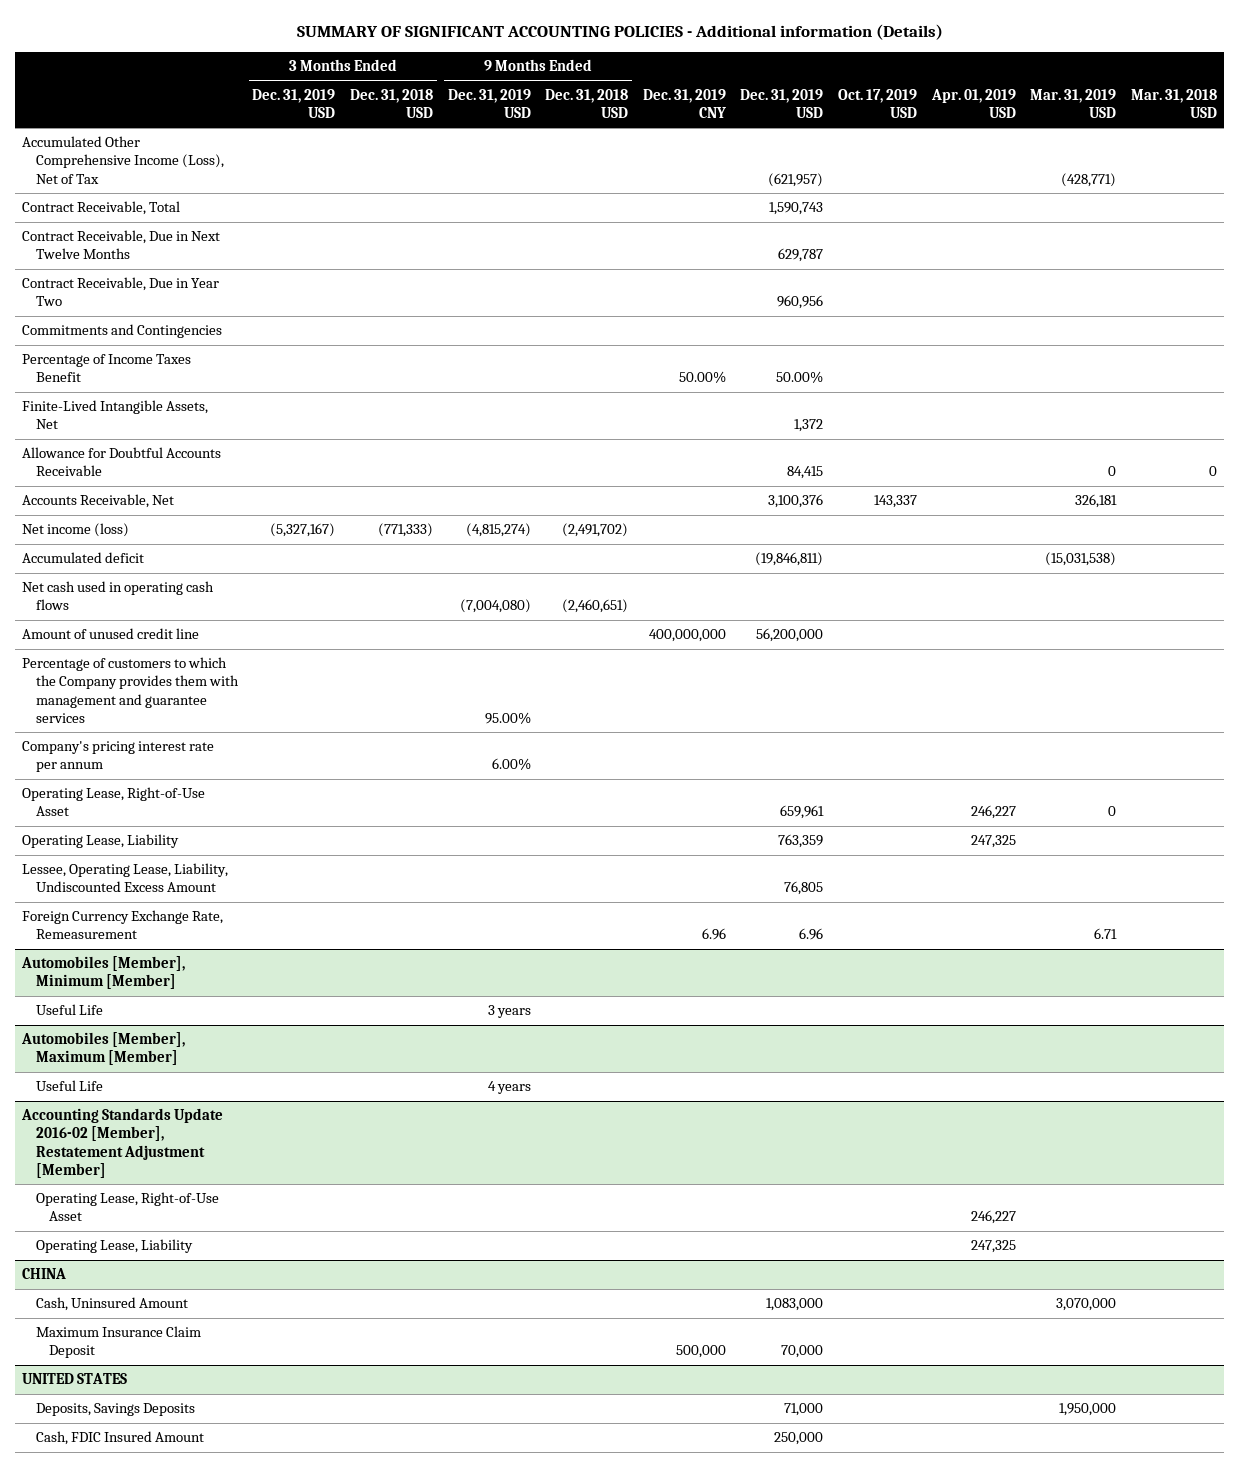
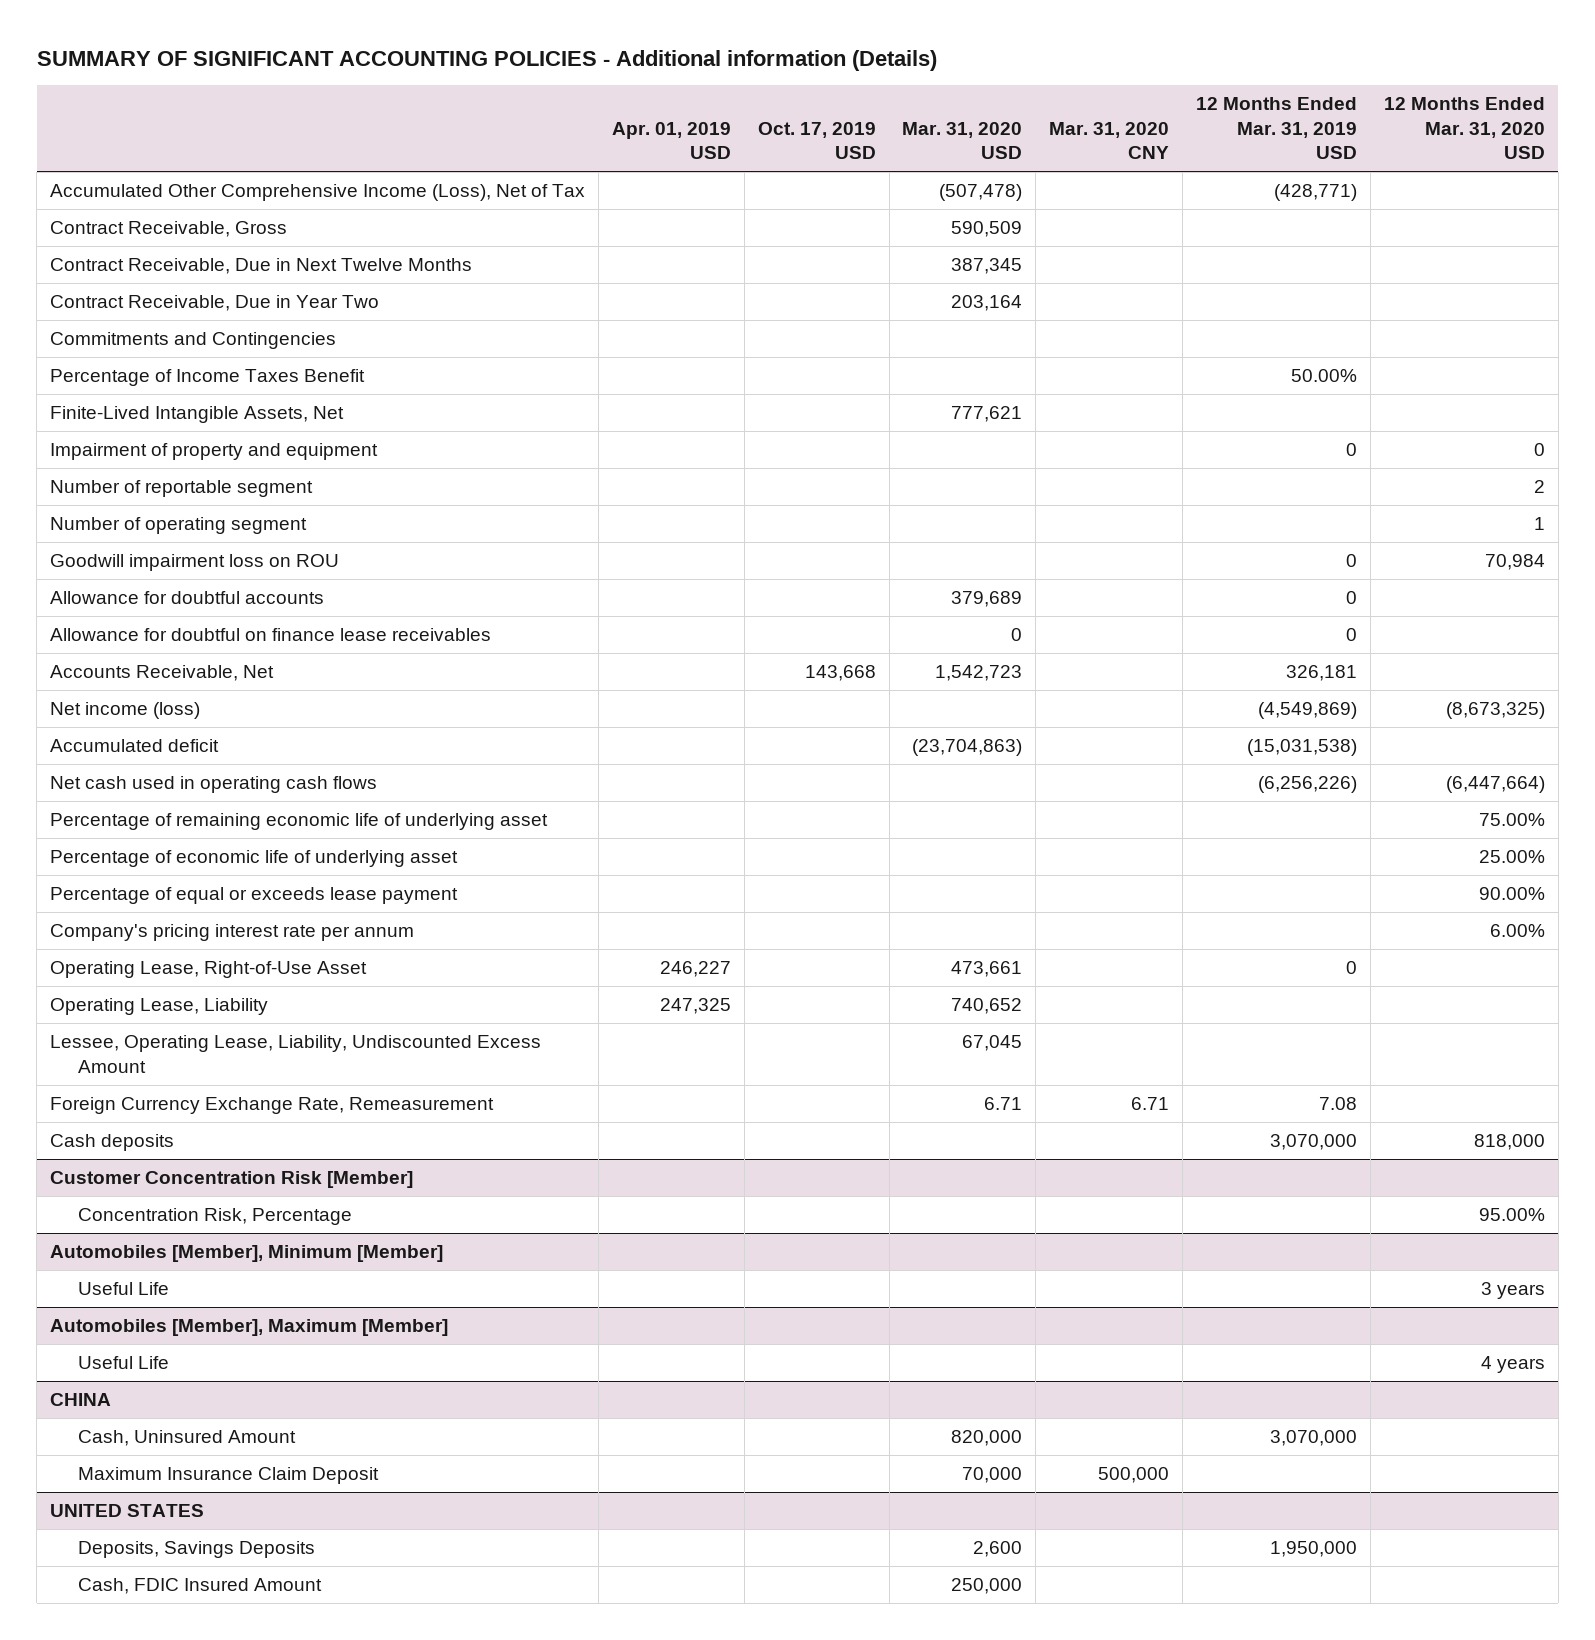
- | 3 Months Ended Dec. 31, 2019 USD | 3 Months Ended Dec. 31, 2018 USD | 9 Months Ended Dec. 31, 2019 USD | 9 Months Ended Dec. 31, 2018 USD | Dec. 31, 2019 CNY | Dec. 31, 2019 USD | Oct. 17, 2019 USD | Apr. 01, 2019 USD | Mar. 31, 2019 USD | Mar. 31, 2018 USD
+ | Apr. 01, 2019 USD | Oct. 17, 2019 USD | Mar. 31, 2020 USD | Mar. 31, 2020 CNY | 12 Months Ended Mar. 31, 2019 USD | 12 Months Ended Mar. 31, 2020 USD
- Contract Receivable, Total | | | | | | 1,590,743 | | | |
+ Contract Receivable, Gross | | | 590,509 | | |
- Allowance for Doubtful Accounts Receivable | | | | | | 84,415 | | | 0 | 0
- Accounts Receivable, Net | | | | | | 3,100,376 | 143,337 | | 326,181 |
+ Impairment of property and equipment | | | | | 0 | 0
+ Number of reportable segment | | | | | | 2
+ Number of operating segment | | | | | | 1
+ Goodwill impairment loss on ROU | | | | | 0 | 70,984
+ Allowance for doubtful accounts | | | 379,689 | | 0 |
+ Allowance for doubtful on finance lease receivables | | | 0 | | 0 |
+ Accounts Receivable, Net | | 143,668 | 1,542,723 | | 326,181 |
- Amount of unused credit line | | | | | 400,000,000 | 56,200,000 | | | |
- Percentage of customers to which the Company provides them with management and guarantee services | | | 95.00% | | | | | | |
+ Percentage of remaining economic life of underlying asset | | | | | | 75.00%
+ Percentage of economic life of underlying asset | | | | | | 25.00%
+ Percentage of equal or exceeds lease payment | | | | | | 90.00%
+ Cash deposits | | | | | 3,070,000 | 818,000
+ Customer Concentration Risk [Member]
+ Concentration Risk, Percentage | | | | | | 95.00%
- Accounting Standards Update 2016-02 [Member], Restatement Adjustment [Member]
- Operating Lease, Right-of-Use Asset | | | | | | | | 246,227 | |
- Operating Lease, Liability | | | | | | | | 247,325 | |

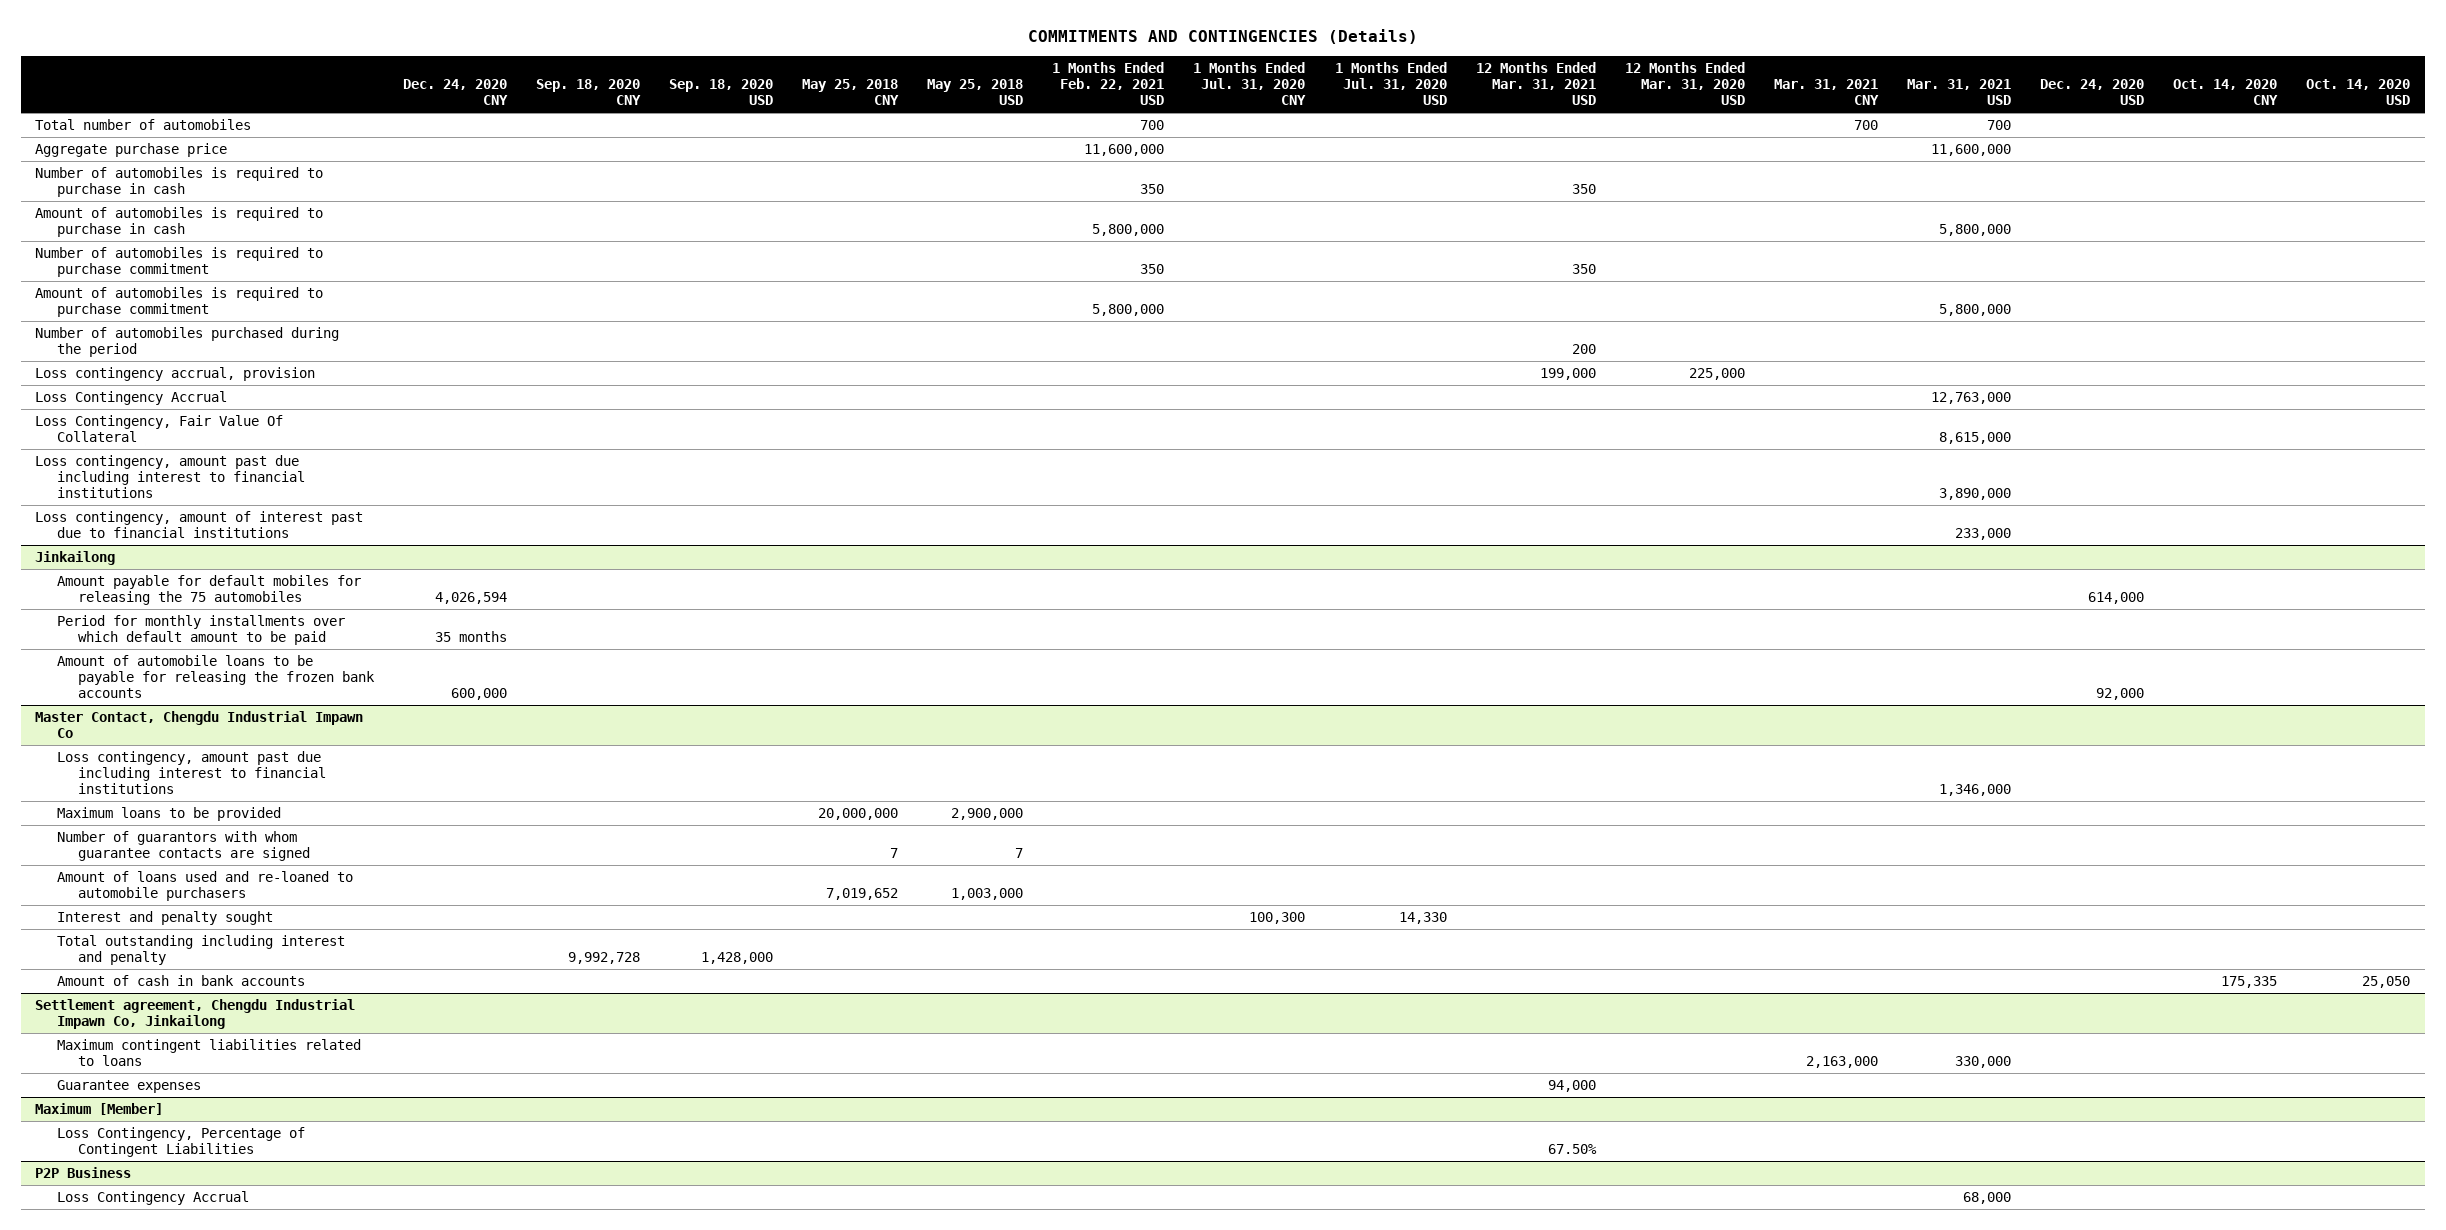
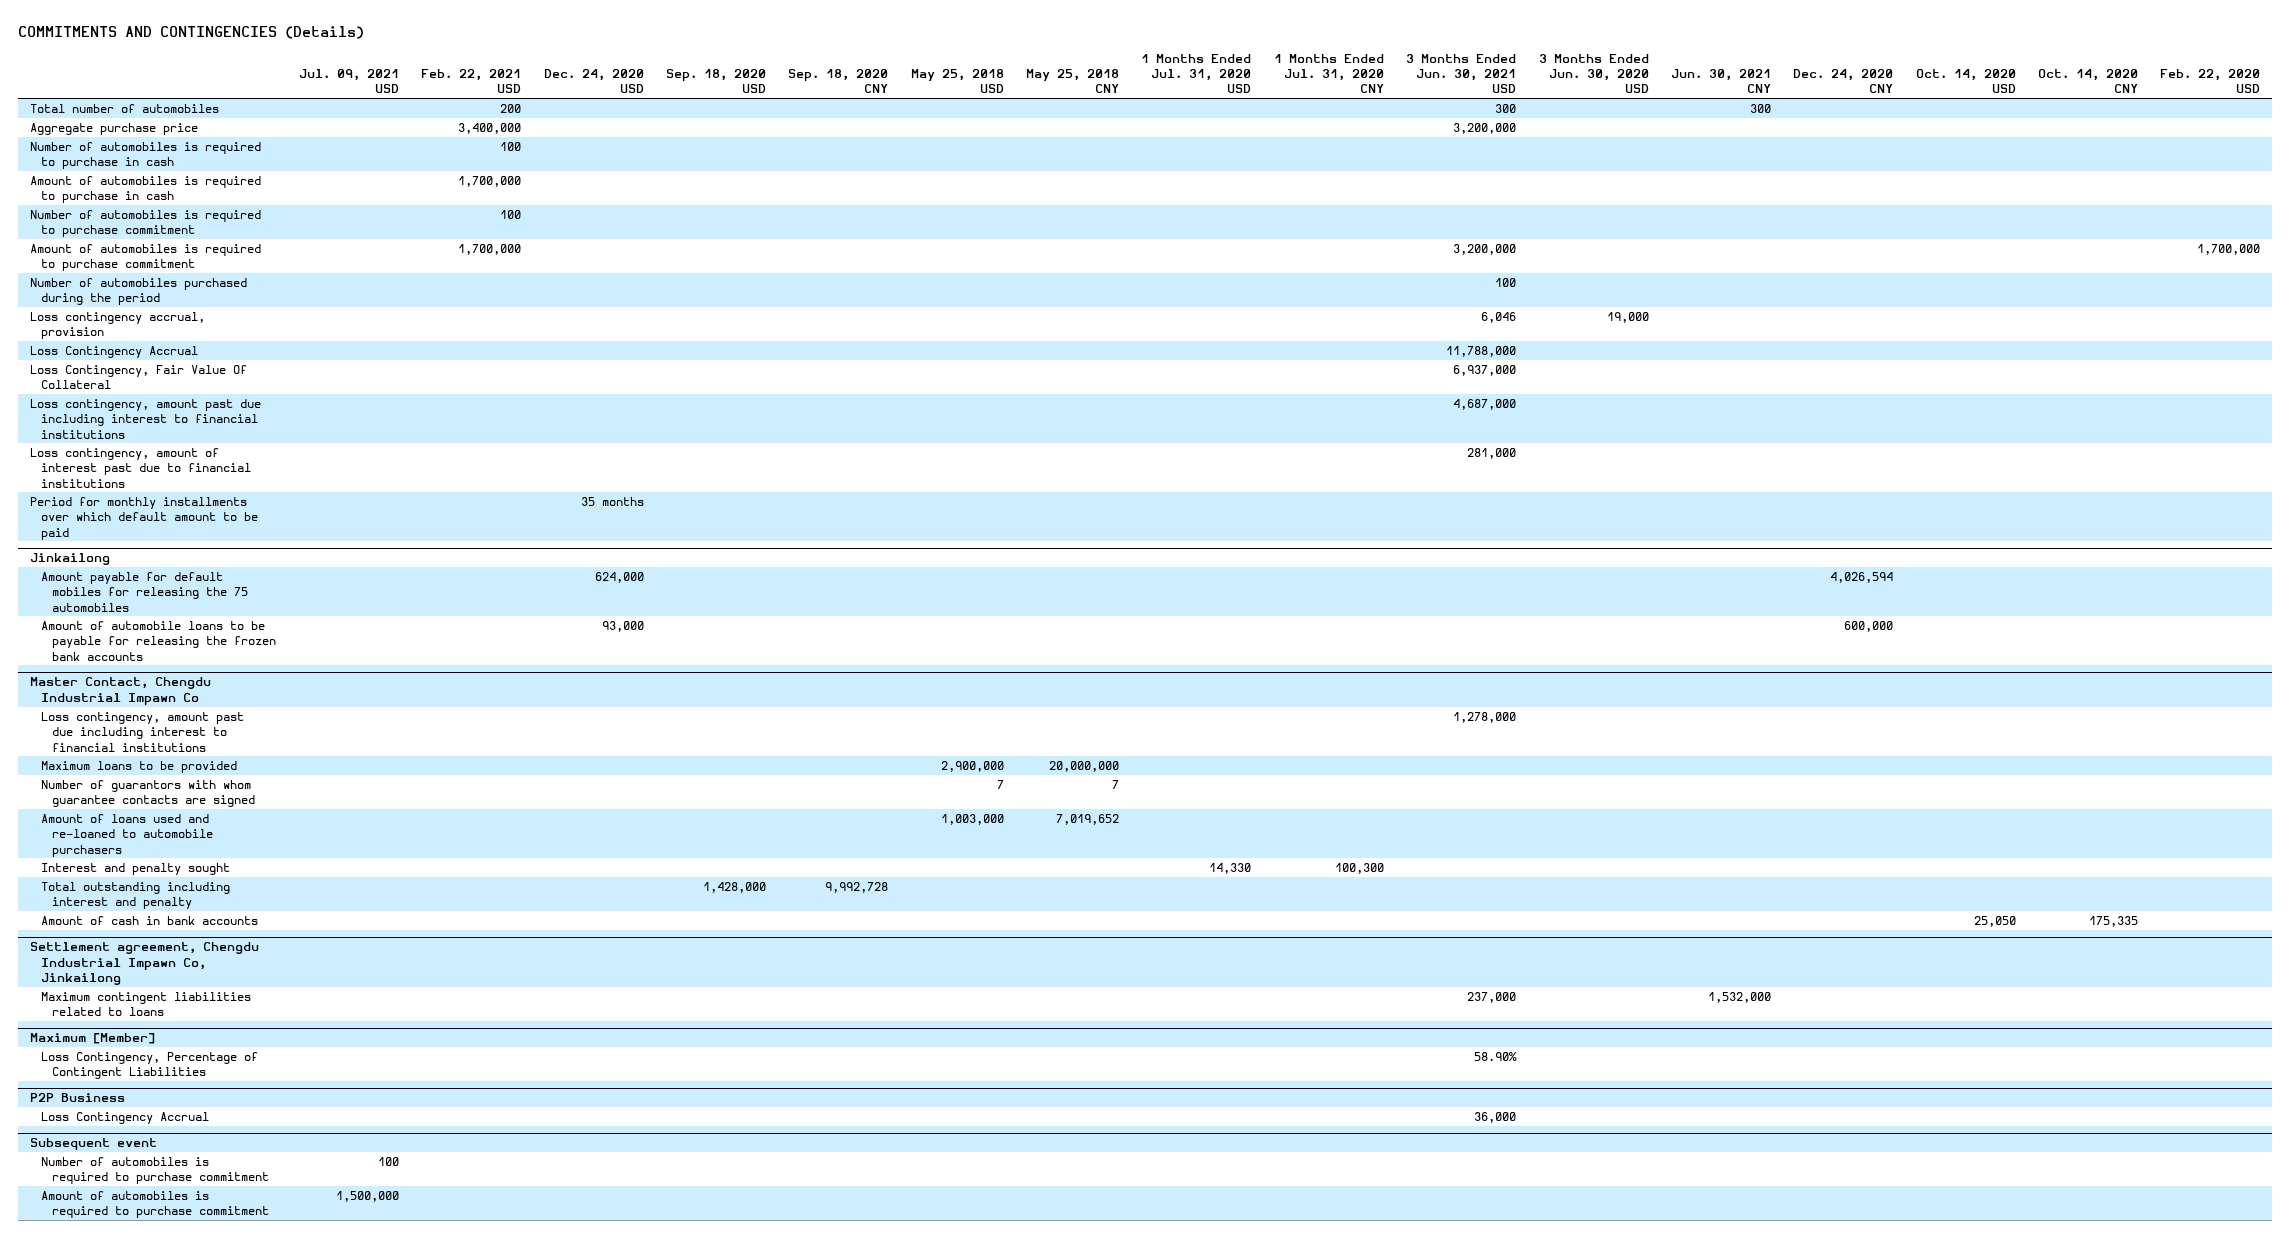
- | Dec. 24, 2020 CNY | Sep. 18, 2020 CNY | Sep. 18, 2020 USD | May 25, 2018 CNY | May 25, 2018 USD | 1 Months Ended Feb. 22, 2021 USD | 1 Months Ended Jul. 31, 2020 CNY | 1 Months Ended Jul. 31, 2020 USD | 12 Months Ended Mar. 31, 2021 USD | 12 Months Ended Mar. 31, 2020 USD | Mar. 31, 2021 CNY | Mar. 31, 2021 USD | Dec. 24, 2020 USD | Oct. 14, 2020 CNY | Oct. 14, 2020 USD
+ | Jul. 09, 2021 USD | Feb. 22, 2021 USD | Dec. 24, 2020 USD | Sep. 18, 2020 USD | Sep. 18, 2020 CNY | May 25, 2018 USD | May 25, 2018 CNY | 1 Months Ended Jul. 31, 2020 USD | 1 Months Ended Jul. 31, 2020 CNY | 3 Months Ended Jun. 30, 2021 USD | 3 Months Ended Jun. 30, 2020 USD | Jun. 30, 2021 CNY | Dec. 24, 2020 CNY | Oct. 14, 2020 USD | Oct. 14, 2020 CNY | Feb. 22, 2020 USD
+ Period for monthly installments over which default amount to be paid | | | 35 months | | | | | | | | | | | | |
@ Jinkailong
- Amount payable for default mobiles for releasing the 75 automobiles | 4,026,594 | | | | | | | | | | | | 614,000 | |
- Period for monthly installments over which default amount to be paid | 35 months | | | | | | | | | | | | | |
- Amount of automobile loans to be payable for releasing the frozen bank accounts | 600,000 | | | | | | | | | | | | 92,000 | |
+ Amount payable for default mobiles for releasing the 75 automobiles | | | 624,000 | | | | | | | | | | 4,026,594 | | |
+ Amount of automobile loans to be payable for releasing the frozen bank accounts | | | 93,000 | | | | | | | | | | 600,000 | | |
@ Settlement agreement, Chengdu Industrial Impawn Co, Jinkailong
- Guarantee expenses | | | | | | | | | 94,000 | | | | | |
+ Subsequent event
+ Number of automobiles is required to purchase commitment | 100 | | | | | | | | | | | | | | |
+ Amount of automobiles is required to purchase commitment | 1,500,000 | | | | | | | | | | | | | | |

